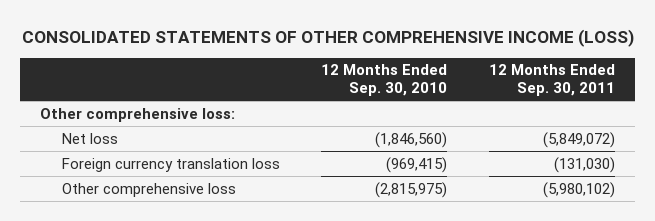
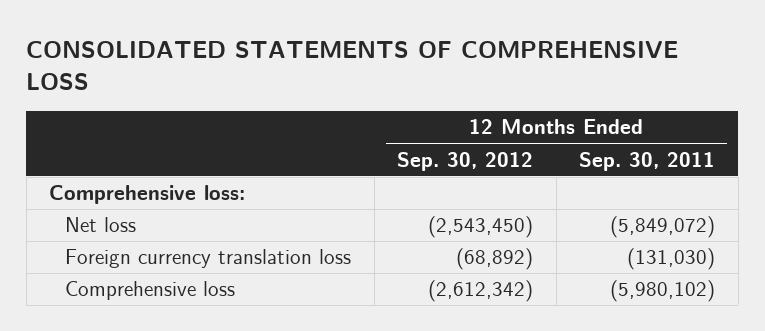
- CONSOLIDATED STATEMENTS OF OTHER COMPREHENSIVE INCOME (LOSS)
+ CONSOLIDATED STATEMENTS OF COMPREHENSIVE LOSS
- | 12 Months Ended Sep. 30, 2010 | 12 Months Ended Sep. 30, 2011
+ | 12 Months Ended Sep. 30, 2012 | 12 Months Ended Sep. 30, 2011
- Other comprehensive loss:
+ Comprehensive loss:
- Other comprehensive loss | (2,815,975) | (5,980,102)
+ Comprehensive loss | (2,612,342) | (5,980,102)

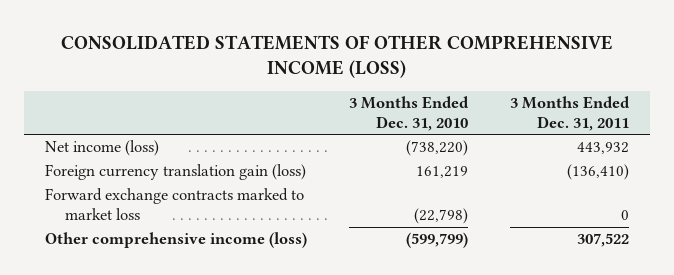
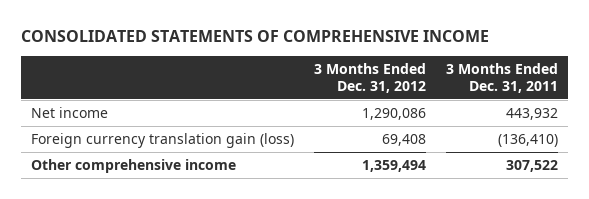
- CONSOLIDATED STATEMENTS OF OTHER COMPREHENSIVE INCOME (LOSS)
+ CONSOLIDATED STATEMENTS OF COMPREHENSIVE INCOME
- | 3 Months Ended Dec. 31, 2010 | 3 Months Ended Dec. 31, 2011
+ | 3 Months Ended Dec. 31, 2012 | 3 Months Ended Dec. 31, 2011
- Net income (loss) | (738,220) | 443,932
+ Net income | 1,290,086 | 443,932
- Forward exchange contracts marked to market loss | (22,798) | 0
- Other comprehensive income (loss) | (599,799) | 307,522
+ Other comprehensive income | 1,359,494 | 307,522

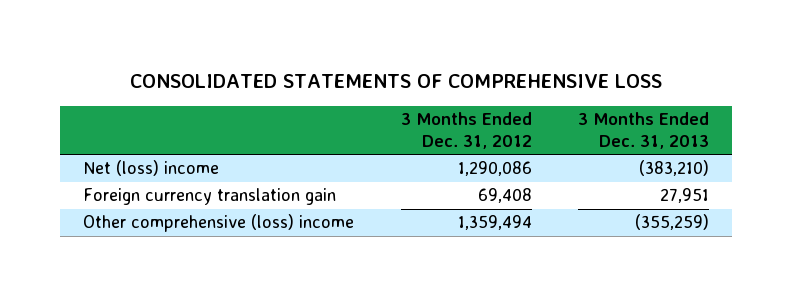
- CONSOLIDATED STATEMENTS OF COMPREHENSIVE INCOME
+ CONSOLIDATED STATEMENTS OF COMPREHENSIVE LOSS
- | 3 Months Ended Dec. 31, 2012 | 3 Months Ended Dec. 31, 2011
+ | 3 Months Ended Dec. 31, 2012 | 3 Months Ended Dec. 31, 2013
- Net income | 1,290,086 | 443,932
- Foreign currency translation gain (loss) | 69,408 | (136,410)
- Other comprehensive income | 1,359,494 | 307,522
+ Net (loss) income | 1,290,086 | (383,210)
+ Foreign currency translation gain | 69,408 | 27,951
+ Other comprehensive (loss) income | 1,359,494 | (355,259)

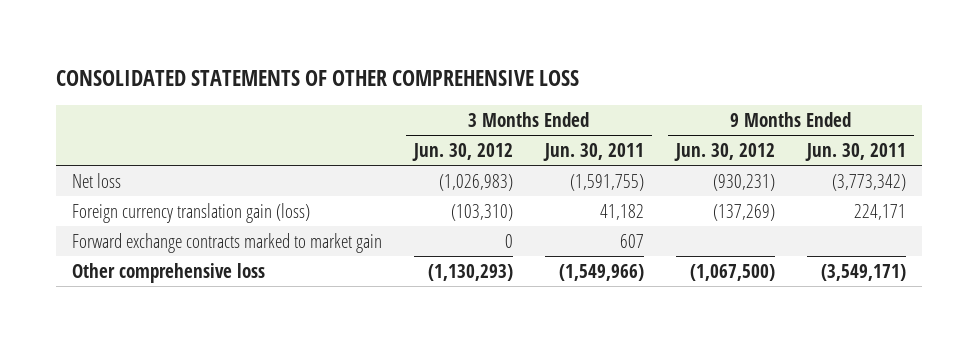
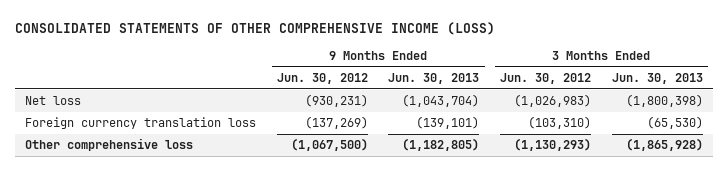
- CONSOLIDATED STATEMENTS OF OTHER COMPREHENSIVE LOSS
+ CONSOLIDATED STATEMENTS OF OTHER COMPREHENSIVE INCOME (LOSS)
- | 3 Months Ended Jun. 30, 2012 | 3 Months Ended Jun. 30, 2011 | 9 Months Ended Jun. 30, 2012 | 9 Months Ended Jun. 30, 2011
+ | 9 Months Ended Jun. 30, 2012 | 9 Months Ended Jun. 30, 2013 | 3 Months Ended Jun. 30, 2012 | 3 Months Ended Jun. 30, 2013
- Foreign currency translation gain (loss) | (103,310) | 41,182 | (137,269) | 224,171
- Forward exchange contracts marked to market gain | 0 | 607 | |
+ Foreign currency translation loss | (137,269) | (139,101) | (103,310) | (65,530)

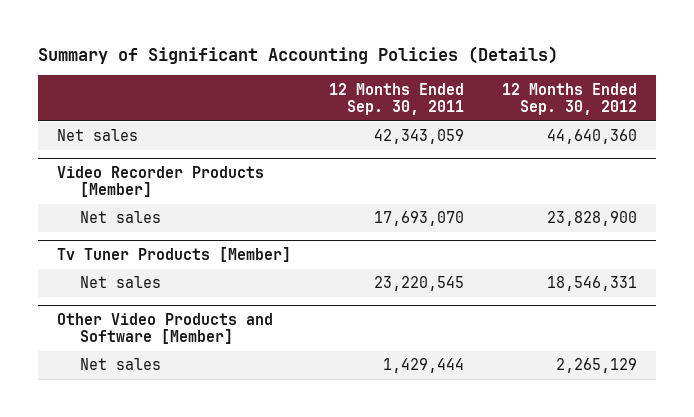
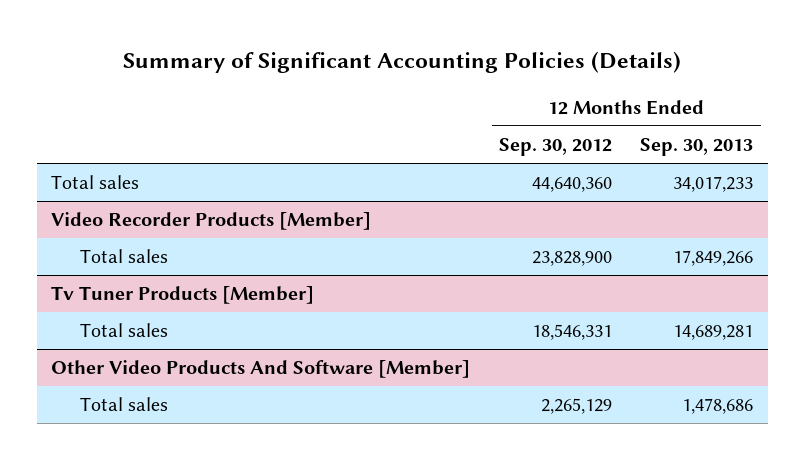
- | 12 Months Ended Sep. 30, 2011 | 12 Months Ended Sep. 30, 2012
+ | 12 Months Ended Sep. 30, 2012 | 12 Months Ended Sep. 30, 2013
- Net sales | 42,343,059 | 44,640,360
+ Total sales | 44,640,360 | 34,017,233
@ Video Recorder Products [Member]
- Net sales | 17,693,070 | 23,828,900
+ Total sales | 23,828,900 | 17,849,266
@ Tv Tuner Products [Member]
- Net sales | 23,220,545 | 18,546,331
- Other Video Products and Software [Member]
- Net sales | 1,429,444 | 2,265,129
@ Tv Tuner Products [Member]
+ Total sales | 18,546,331 | 14,689,281
+ Other Video Products And Software [Member]
+ Total sales | 2,265,129 | 1,478,686

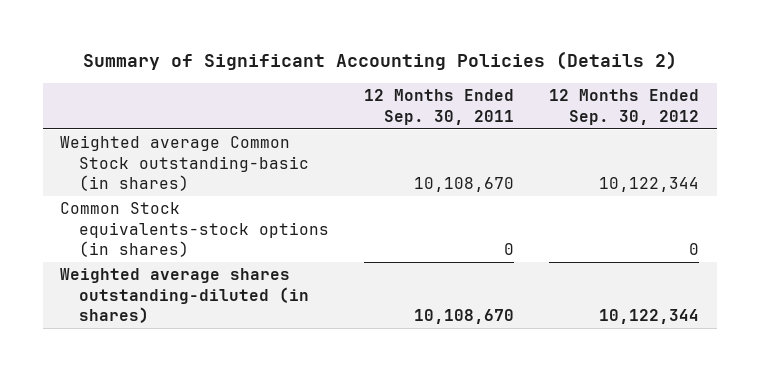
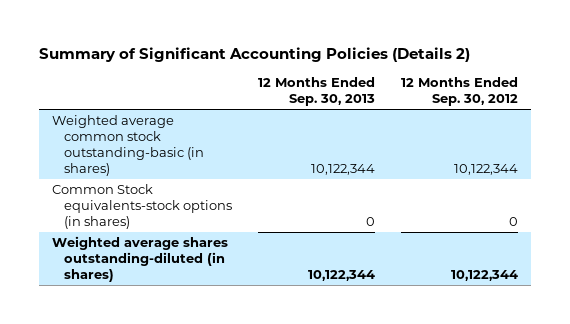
- | 12 Months Ended Sep. 30, 2011 | 12 Months Ended Sep. 30, 2012
+ | 12 Months Ended Sep. 30, 2013 | 12 Months Ended Sep. 30, 2012
- Weighted average Common Stock outstanding-basic (in shares) | 10,108,670 | 10,122,344
+ Weighted average common stock outstanding-basic (in shares) | 10,122,344 | 10,122,344

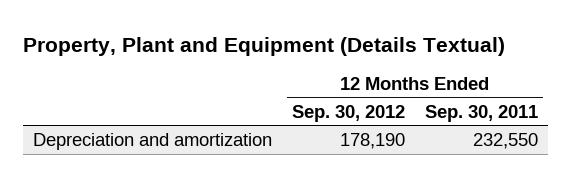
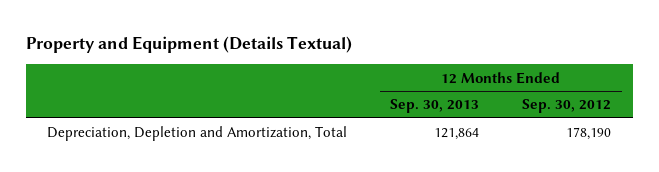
- Property, Plant and Equipment (Details Textual)
+ Property and Equipment (Details Textual)
- | 12 Months Ended Sep. 30, 2012 | 12 Months Ended Sep. 30, 2011
+ | 12 Months Ended Sep. 30, 2013 | 12 Months Ended Sep. 30, 2012
- Depreciation and amortization | 178,190 | 232,550
+ Depreciation, Depletion and Amortization, Total | 121,864 | 178,190

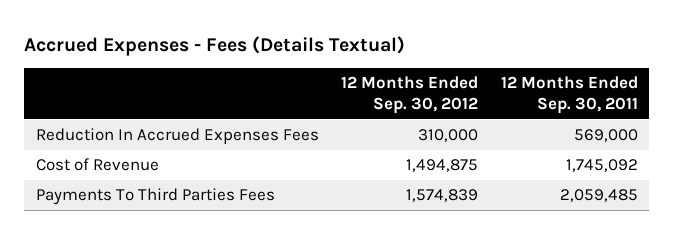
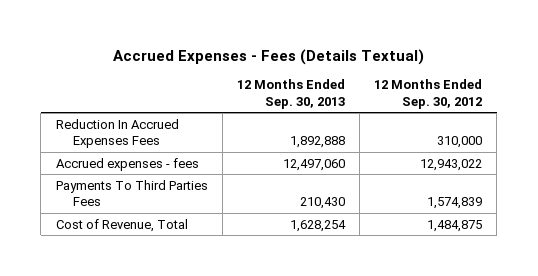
- | 12 Months Ended Sep. 30, 2012 | 12 Months Ended Sep. 30, 2011
+ | 12 Months Ended Sep. 30, 2013 | 12 Months Ended Sep. 30, 2012
- Cost of Revenue | 1,494,875 | 1,745,092
+ Accrued expenses - fees | 12,497,060 | 12,943,022
+ Cost of Revenue, Total | 1,628,254 | 1,484,875

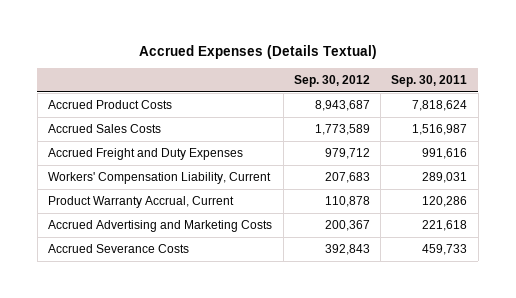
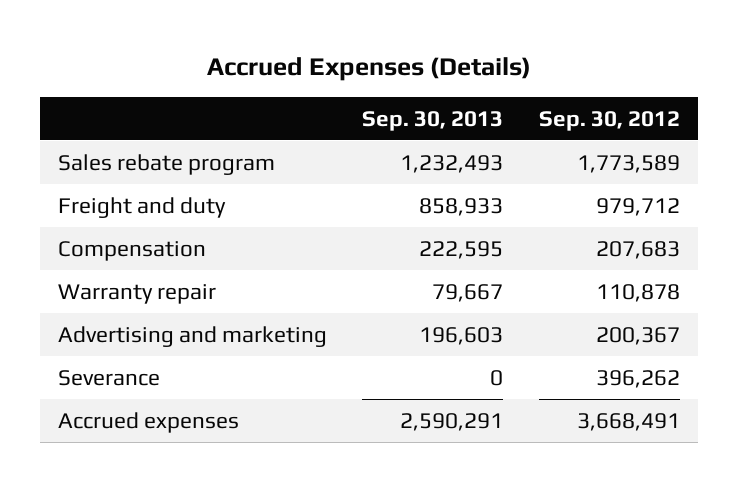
- Accrued Expenses (Details Textual)
+ Accrued Expenses (Details)
- | Sep. 30, 2012 | Sep. 30, 2011
+ | Sep. 30, 2013 | Sep. 30, 2012
- Accrued Product Costs | 8,943,687 | 7,818,624
- Accrued Sales Costs | 1,773,589 | 1,516,987
- Accrued Freight and Duty Expenses | 979,712 | 991,616
- Workers' Compensation Liability, Current | 207,683 | 289,031
- Product Warranty Accrual, Current | 110,878 | 120,286
- Accrued Advertising and Marketing Costs | 200,367 | 221,618
- Accrued Severance Costs | 392,843 | 459,733
+ Sales rebate program | 1,232,493 | 1,773,589
+ Freight and duty | 858,933 | 979,712
+ Compensation | 222,595 | 207,683
+ Warranty repair | 79,667 | 110,878
+ Advertising and marketing | 196,603 | 200,367
+ Severance | 0 | 396,262
+ Accrued expenses | 2,590,291 | 3,668,491

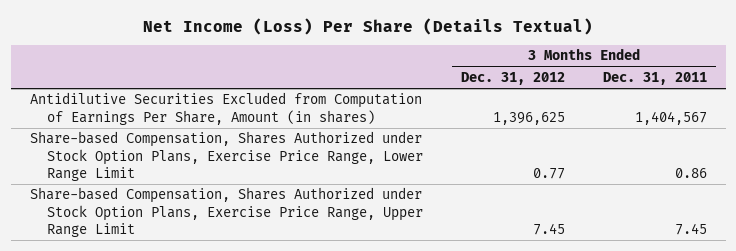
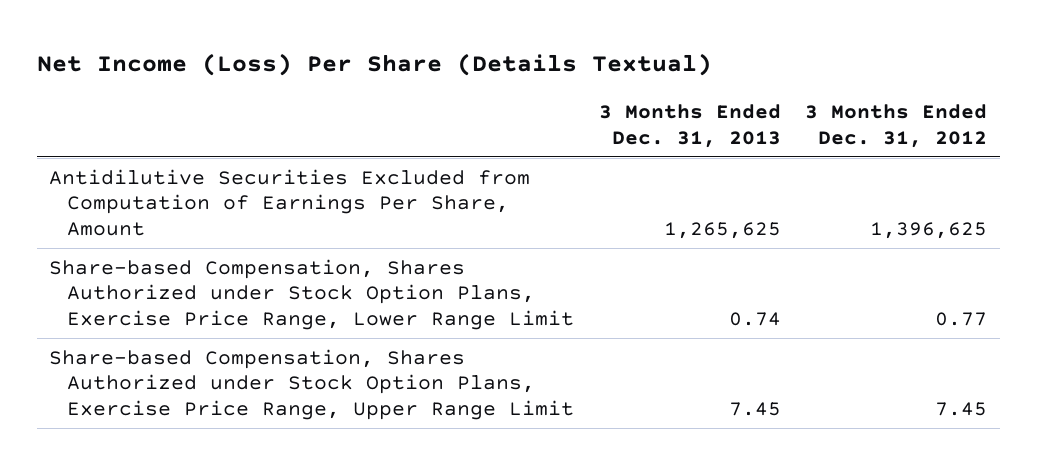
- | 3 Months Ended Dec. 31, 2012 | 3 Months Ended Dec. 31, 2011
+ | 3 Months Ended Dec. 31, 2013 | 3 Months Ended Dec. 31, 2012
- Antidilutive Securities Excluded from Computation of Earnings Per Share, Amount (in shares) | 1,396,625 | 1,404,567
+ Antidilutive Securities Excluded from Computation of Earnings Per Share, Amount | 1,265,625 | 1,396,625

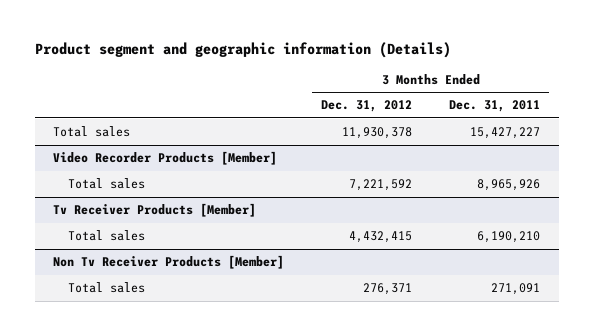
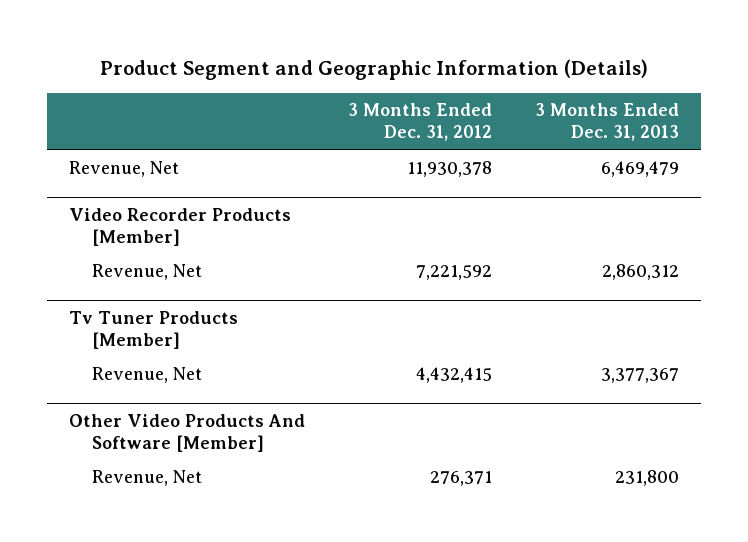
- Product segment and geographic information (Details)
+ Product Segment and Geographic Information (Details)
- | 3 Months Ended Dec. 31, 2012 | 3 Months Ended Dec. 31, 2011
+ | 3 Months Ended Dec. 31, 2012 | 3 Months Ended Dec. 31, 2013
- Total sales | 11,930,378 | 15,427,227
+ Revenue, Net | 11,930,378 | 6,469,479
@ Video Recorder Products [Member]
- Total sales | 7,221,592 | 8,965,926
- Tv Receiver Products [Member]
- Total sales | 4,432,415 | 6,190,210
- Non Tv Receiver Products [Member]
- Total sales | 276,371 | 271,091
@ Video Recorder Products [Member]
+ Revenue, Net | 7,221,592 | 2,860,312
+ Tv Tuner Products [Member]
+ Revenue, Net | 4,432,415 | 3,377,367
+ Other Video Products And Software [Member]
+ Revenue, Net | 276,371 | 231,800

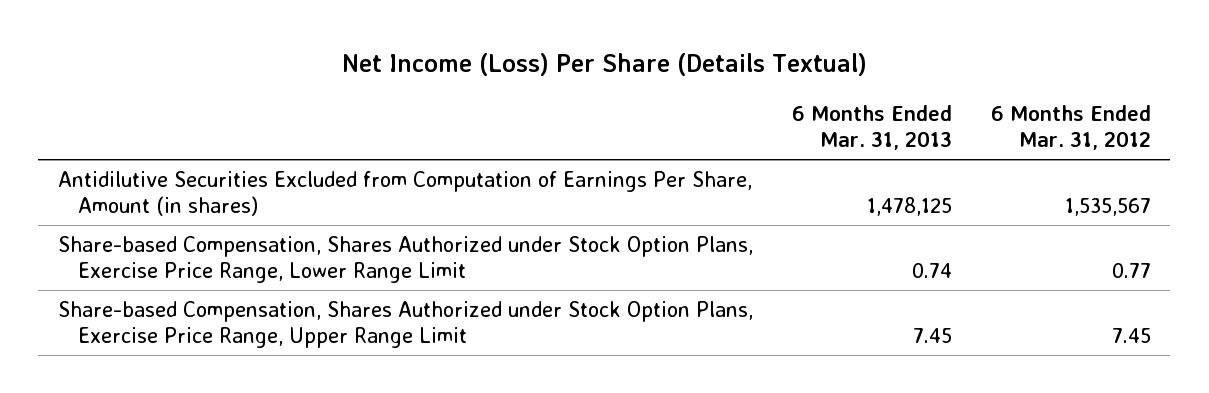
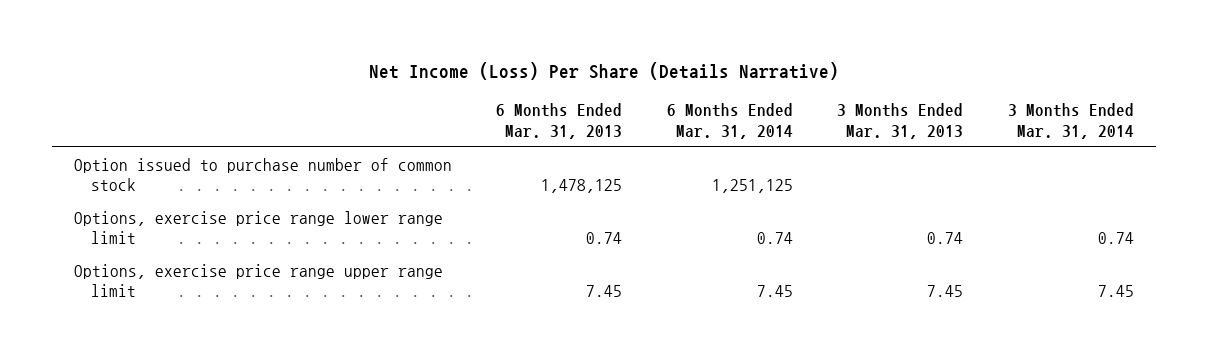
- Net Income (Loss) Per Share (Details Textual)
+ Net Income (Loss) Per Share (Details Narrative)
- | 6 Months Ended Mar. 31, 2013 | 6 Months Ended Mar. 31, 2012
+ | 6 Months Ended Mar. 31, 2013 | 6 Months Ended Mar. 31, 2014 | 3 Months Ended Mar. 31, 2013 | 3 Months Ended Mar. 31, 2014
- Antidilutive Securities Excluded from Computation of Earnings Per Share, Amount (in shares) | 1,478,125 | 1,535,567
- Share-based Compensation, Shares Authorized under Stock Option Plans, Exercise Price Range, Lower Range Limit | 0.74 | 0.77
- Share-based Compensation, Shares Authorized under Stock Option Plans, Exercise Price Range, Upper Range Limit | 7.45 | 7.45
+ Option issued to purchase number of common stock | 1,478,125 | 1,251,125 | |
+ Options, exercise price range lower range limit | 0.74 | 0.74 | 0.74 | 0.74
+ Options, exercise price range upper range limit | 7.45 | 7.45 | 7.45 | 7.45

